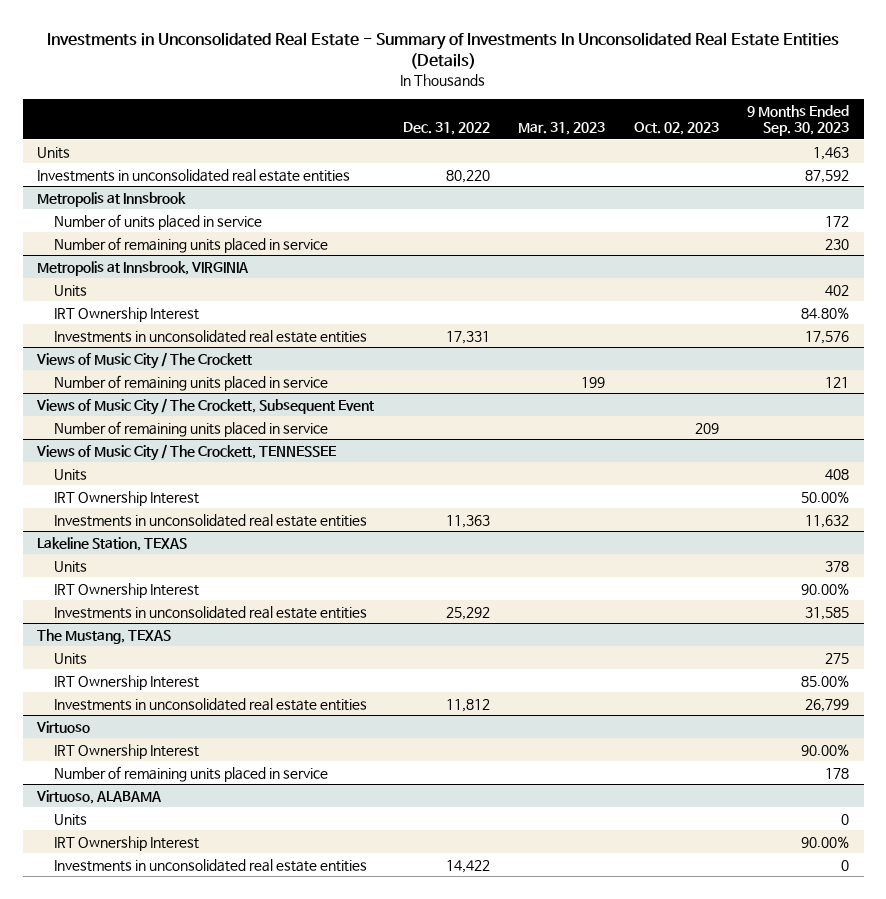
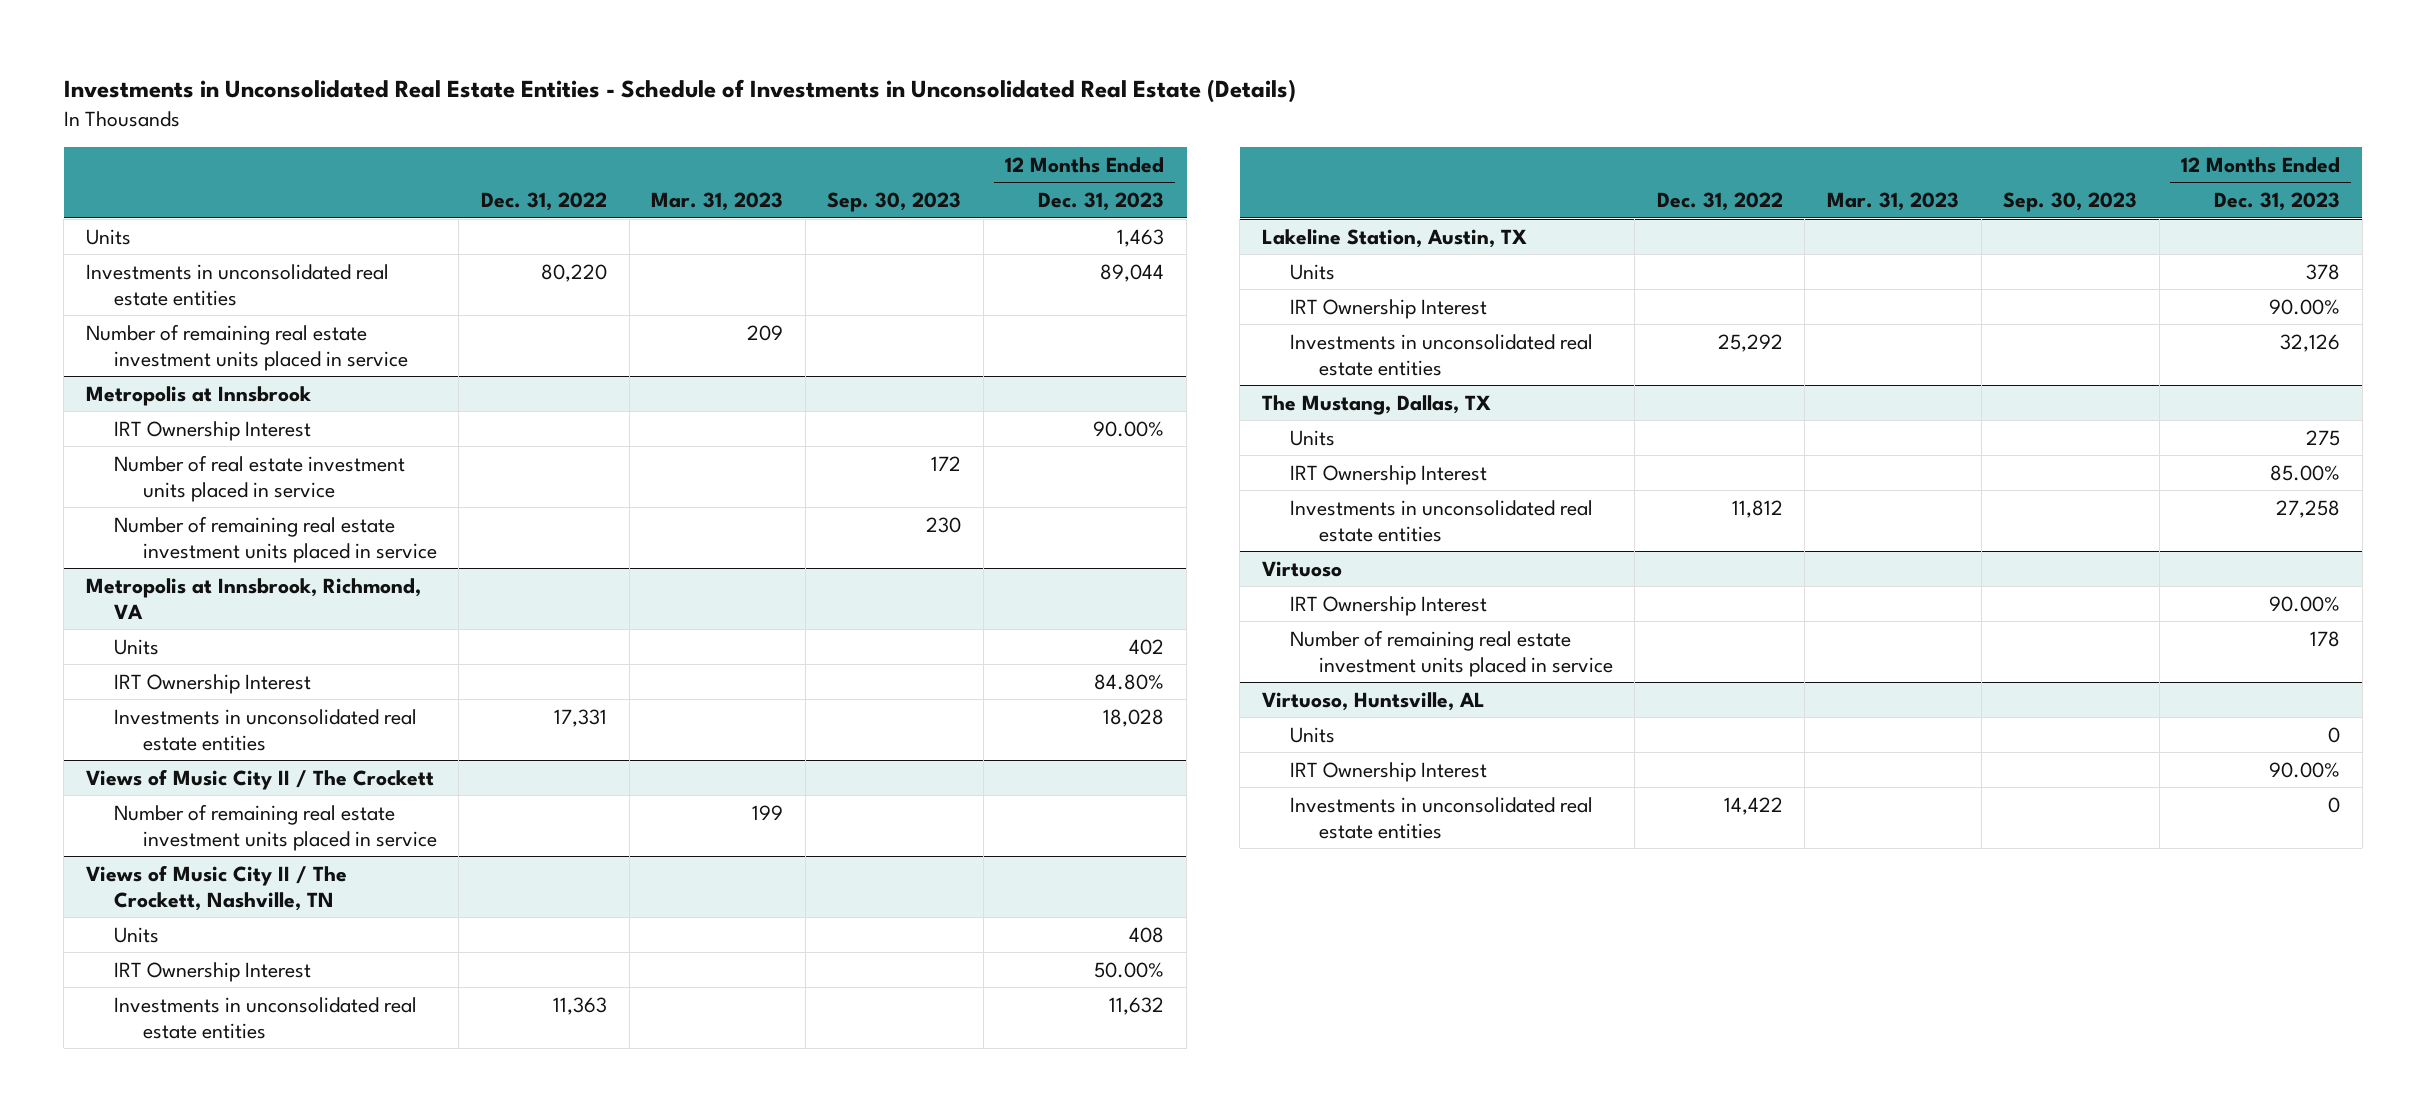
- Investments in Unconsolidated Real Estate - Summary of Investments In Unconsolidated Real Estate Entities (Details)
+ Investments in Unconsolidated Real Estate Entities - Schedule of Investments in Unconsolidated Real Estate (Details)
- | Dec. 31, 2022 | Mar. 31, 2023 | Oct. 02, 2023 | 9 Months Ended Sep. 30, 2023
+ | Dec. 31, 2022 | Mar. 31, 2023 | Sep. 30, 2023 | 12 Months Ended Dec. 31, 2023
+ Number of remaining real estate investment units placed in service | | 209 | |
@ Metropolis at Innsbrook
- Number of units placed in service | | | | 172
- Number of remaining units placed in service | | | | 230
- Metropolis at Innsbrook, VIRGINIA
@ Metropolis at Innsbrook
+ IRT Ownership Interest | | | | 90.00%
+ Number of real estate investment units placed in service | | | 172 |
+ Number of remaining real estate investment units placed in service | | | 230 |
+ Metropolis at Innsbrook, Richmond, VA
- Views of Music City / The Crockett
- Number of remaining units placed in service | | 199 | | 121
- Views of Music City / The Crockett, Subsequent Event
- Number of remaining units placed in service | | | 209 |
- Views of Music City / The Crockett, TENNESSEE
+ Views of Music City II / The Crockett
+ Number of remaining real estate investment units placed in service | | 199 | |
+ Views of Music City II / The Crockett, Nashville, TN
- Lakeline Station, TEXAS
+ Lakeline Station, Austin, TX
- The Mustang, TEXAS
+ The Mustang, Dallas, TX
@ Virtuoso
- Number of remaining units placed in service | | | | 178
- Virtuoso, ALABAMA
@ Virtuoso
+ Number of remaining real estate investment units placed in service | | | | 178
+ Virtuoso, Huntsville, AL

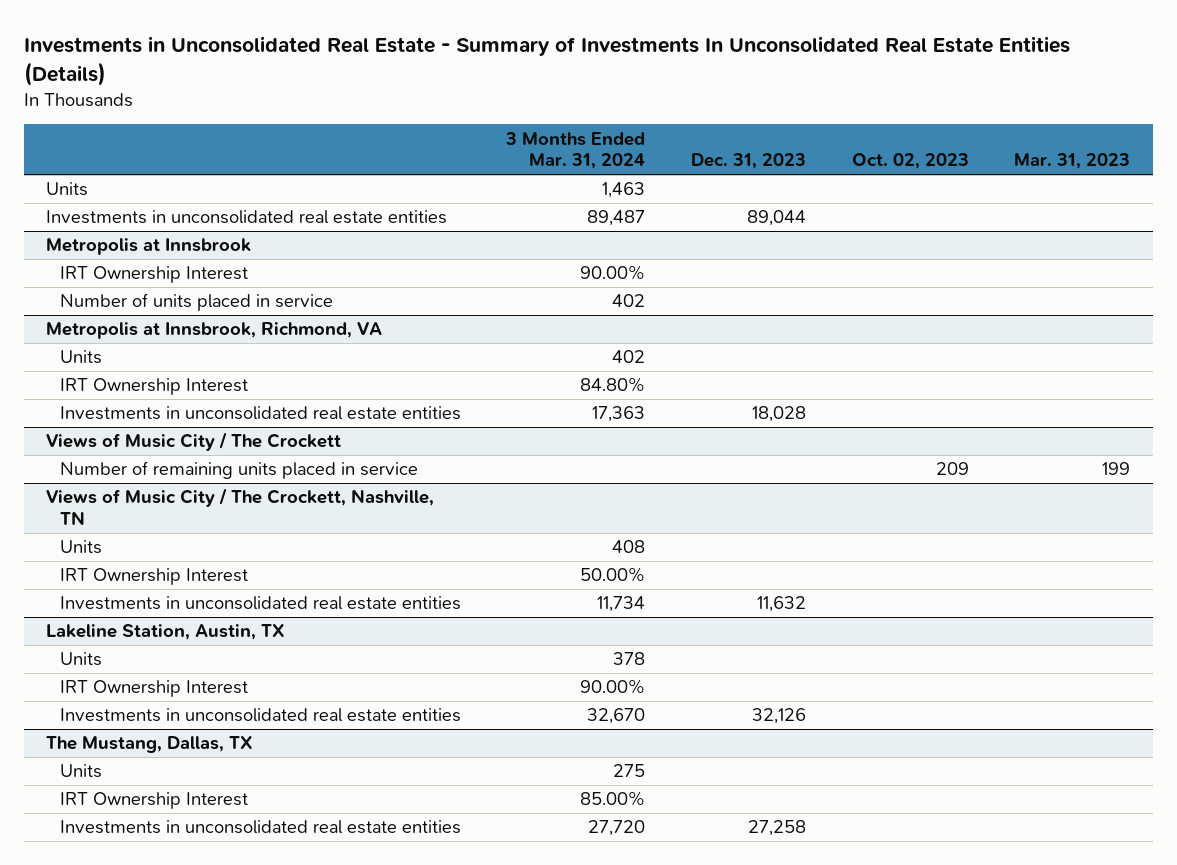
- Investments in Unconsolidated Real Estate Entities - Schedule of Investments in Unconsolidated Real Estate (Details)
+ Investments in Unconsolidated Real Estate - Summary of Investments In Unconsolidated Real Estate Entities (Details)
- | Dec. 31, 2022 | Mar. 31, 2023 | Sep. 30, 2023 | 12 Months Ended Dec. 31, 2023
+ | 3 Months Ended Mar. 31, 2024 | Dec. 31, 2023 | Oct. 02, 2023 | Mar. 31, 2023
- Number of remaining real estate investment units placed in service | | 209 | |
@ Metropolis at Innsbrook
- Number of real estate investment units placed in service | | | 172 |
- Number of remaining real estate investment units placed in service | | | 230 |
+ Number of units placed in service | 402 | | |
- Views of Music City II / The Crockett
- Number of remaining real estate investment units placed in service | | 199 | |
- Views of Music City II / The Crockett, Nashville, TN
+ Views of Music City / The Crockett
+ Number of remaining units placed in service | | | 209 | 199
+ Views of Music City / The Crockett, Nashville, TN
- Virtuoso
- IRT Ownership Interest | | | | 90.00%
- Number of remaining real estate investment units placed in service | | | | 178
- Virtuoso, Huntsville, AL
- Units | | | | 0
- IRT Ownership Interest | | | | 90.00%
- Investments in unconsolidated real estate entities | 14,422 | | | 0

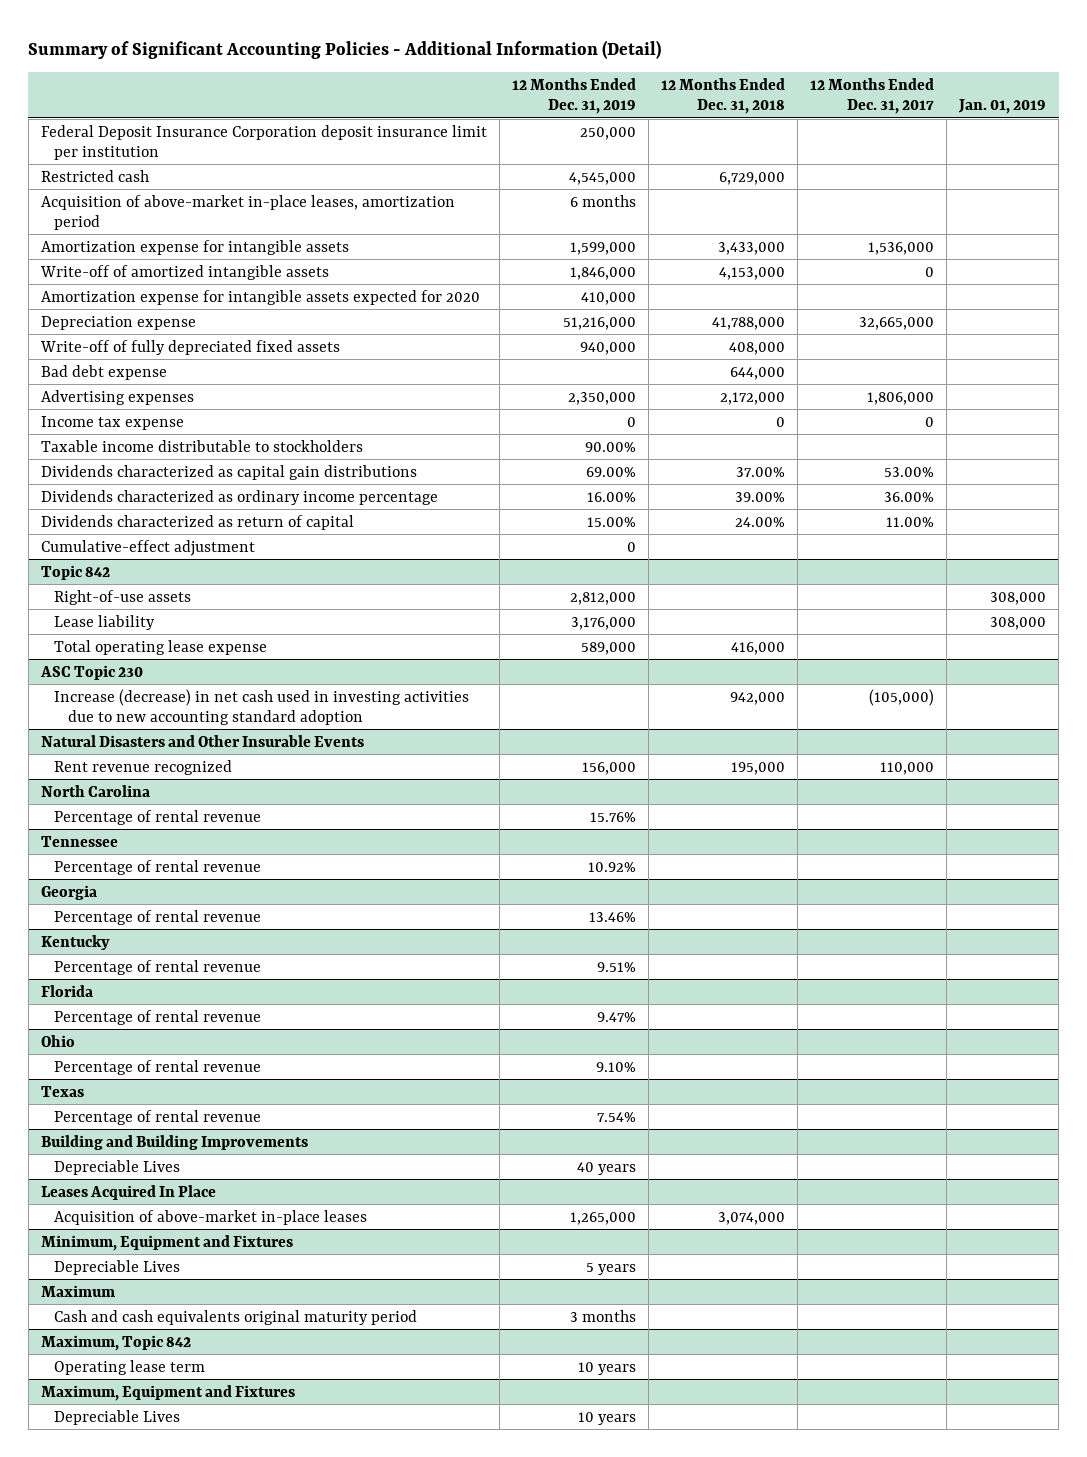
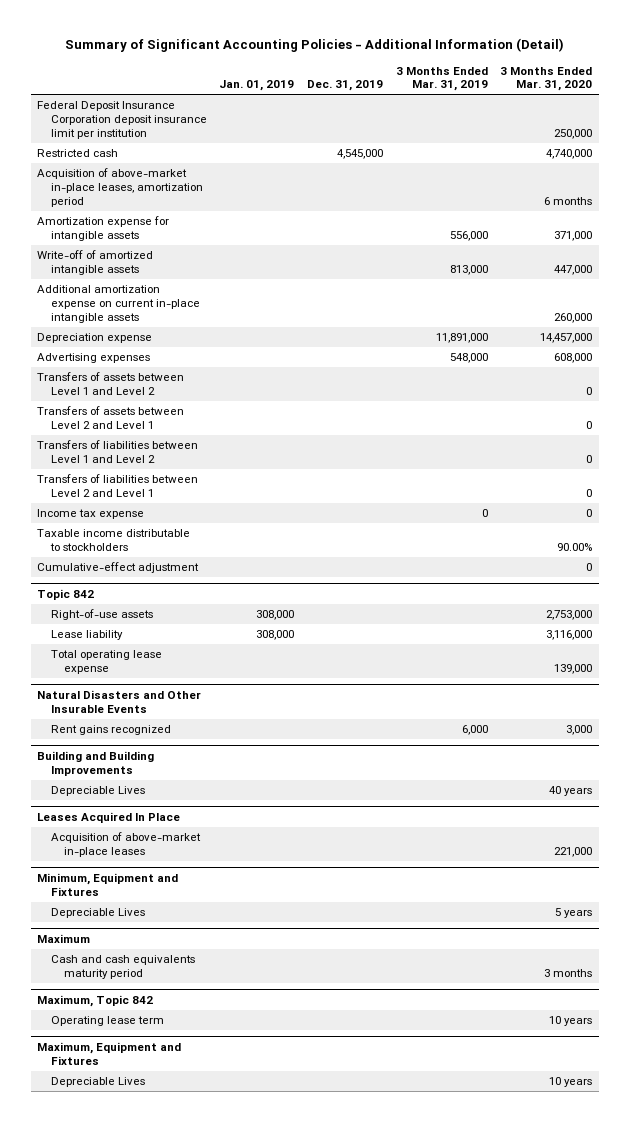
- | 12 Months Ended Dec. 31, 2019 | 12 Months Ended Dec. 31, 2018 | 12 Months Ended Dec. 31, 2017 | Jan. 01, 2019
+ | Jan. 01, 2019 | Dec. 31, 2019 | 3 Months Ended Mar. 31, 2019 | 3 Months Ended Mar. 31, 2020
- Amortization expense for intangible assets expected for 2020 | 410,000 | | |
+ Additional amortization expense on current in-place intangible assets | | | | 260,000
- Write-off of fully depreciated fixed assets | 940,000 | 408,000 | |
- Bad debt expense | | 644,000 | |
+ Transfers of assets between Level 1 and Level 2 | | | | 0
+ Transfers of assets between Level 2 and Level 1 | | | | 0
+ Transfers of liabilities between Level 1 and Level 2 | | | | 0
+ Transfers of liabilities between Level 2 and Level 1 | | | | 0
- Dividends characterized as capital gain distributions | 69.00% | 37.00% | 53.00% |
- Dividends characterized as ordinary income percentage | 16.00% | 39.00% | 36.00% |
- Dividends characterized as return of capital | 15.00% | 24.00% | 11.00% |
- ASC Topic 230
- Increase (decrease) in net cash used in investing activities due to new accounting standard adoption | | 942,000 | (105,000) |
@ Natural Disasters and Other Insurable Events
- Rent revenue recognized | 156,000 | 195,000 | 110,000 |
- North Carolina
- Percentage of rental revenue | 15.76% | | |
- Tennessee
- Percentage of rental revenue | 10.92% | | |
- Georgia
- Percentage of rental revenue | 13.46% | | |
- Kentucky
- Percentage of rental revenue | 9.51% | | |
- Florida
- Percentage of rental revenue | 9.47% | | |
- Ohio
- Percentage of rental revenue | 9.10% | | |
- Texas
- Percentage of rental revenue | 7.54% | | |
@ Natural Disasters and Other Insurable Events
+ Rent gains recognized | | | 6,000 | 3,000
@ Maximum
- Cash and cash equivalents original maturity period | 3 months | | |
+ Cash and cash equivalents maturity period | | | | 3 months

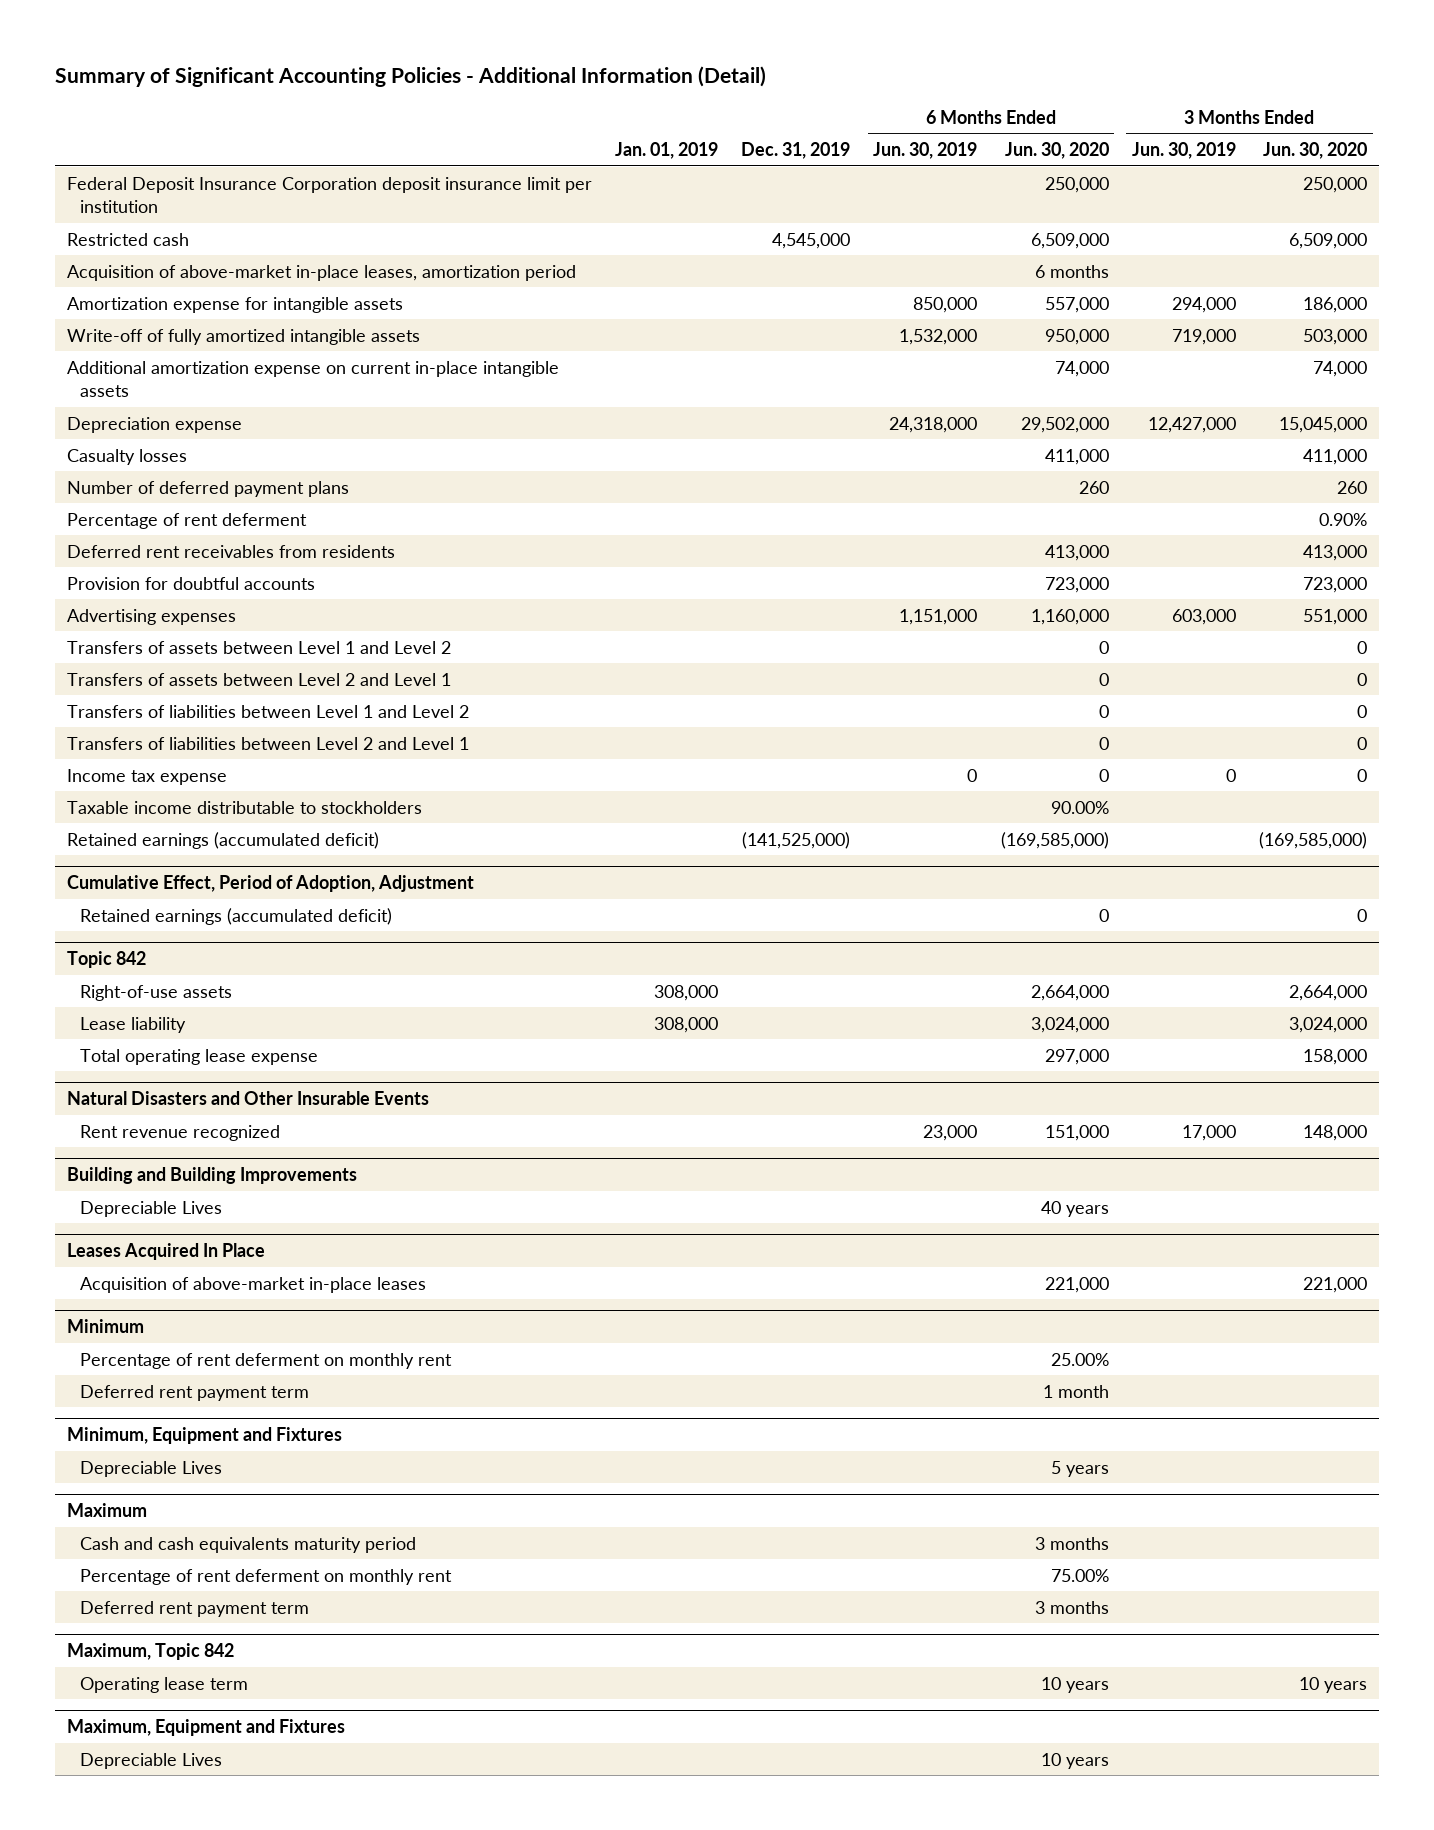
- | Jan. 01, 2019 | Dec. 31, 2019 | 3 Months Ended Mar. 31, 2019 | 3 Months Ended Mar. 31, 2020
+ | Jan. 01, 2019 | Dec. 31, 2019 | 6 Months Ended Jun. 30, 2019 | 6 Months Ended Jun. 30, 2020 | 3 Months Ended Jun. 30, 2019 | 3 Months Ended Jun. 30, 2020
- Write-off of amortized intangible assets | | | 813,000 | 447,000
+ Write-off of fully amortized intangible assets | | | 1,532,000 | 950,000 | 719,000 | 503,000
+ Casualty losses | | | | 411,000 | | 411,000
+ Number of deferred payment plans | | | | 260 | | 260
+ Percentage of rent deferment | | | | | | 0.90%
+ Deferred rent receivables from residents | | | | 413,000 | | 413,000
+ Provision for doubtful accounts | | | | 723,000 | | 723,000
- Cumulative-effect adjustment | | | | 0
+ Retained earnings (accumulated deficit) | | (141,525,000) | | (169,585,000) | | (169,585,000)
+ Cumulative Effect, Period of Adoption, Adjustment
+ Retained earnings (accumulated deficit) | | | | 0 | | 0
@ Natural Disasters and Other Insurable Events
- Rent gains recognized | | | 6,000 | 3,000
+ Rent revenue recognized | | | 23,000 | 151,000 | 17,000 | 148,000
+ Minimum
+ Percentage of rent deferment on monthly rent | | | | 25.00% | |
+ Deferred rent payment term | | | | 1 month | |
@ Maximum
+ Percentage of rent deferment on monthly rent | | | | 75.00% | |
+ Deferred rent payment term | | | | 3 months | |

